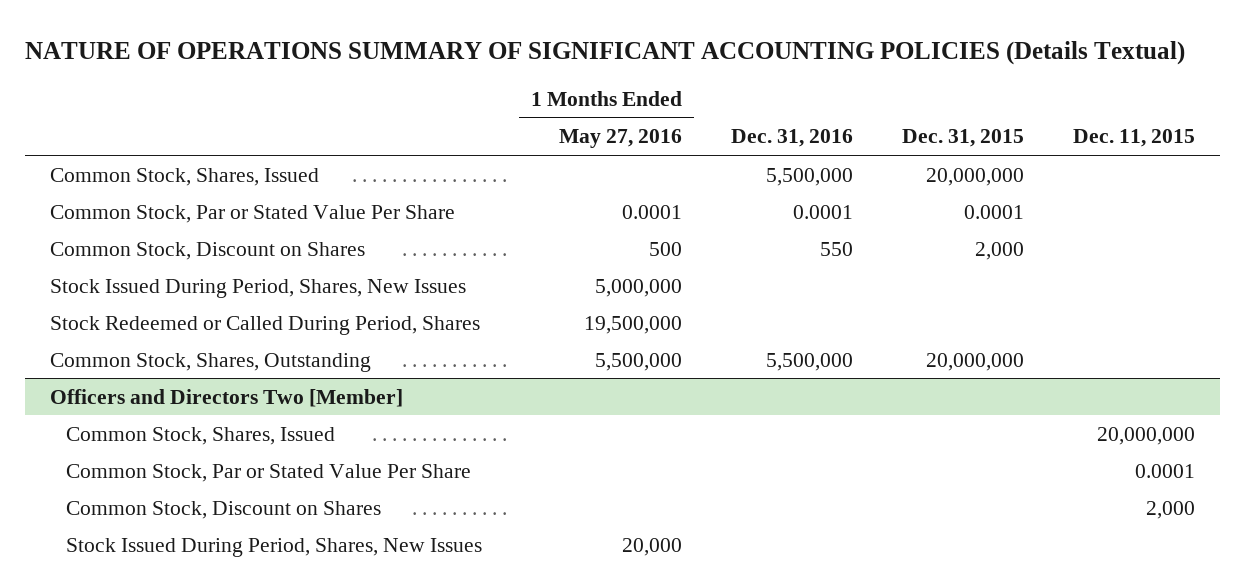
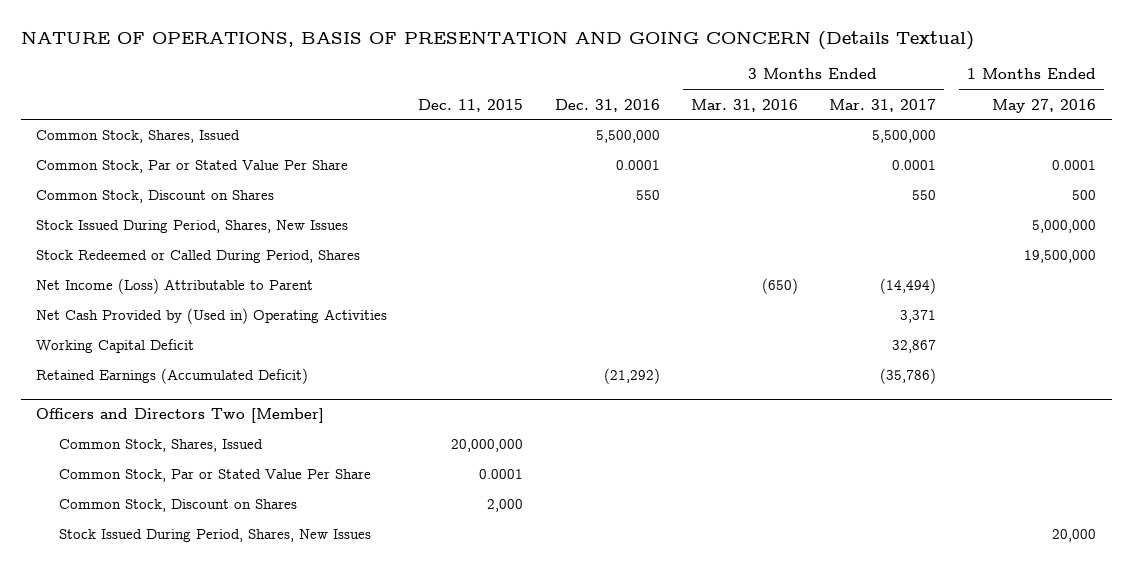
- NATURE OF OPERATIONS SUMMARY OF SIGNIFICANT ACCOUNTING POLICIES (Details Textual)
+ NATURE OF OPERATIONS, BASIS OF PRESENTATION AND GOING CONCERN (Details Textual)
- | 1 Months Ended May 27, 2016 | Dec. 31, 2016 | Dec. 31, 2015 | Dec. 11, 2015
+ | Dec. 11, 2015 | Dec. 31, 2016 | 3 Months Ended Mar. 31, 2016 | 3 Months Ended Mar. 31, 2017 | 1 Months Ended May 27, 2016
- Common Stock, Shares, Outstanding | 5,500,000 | 5,500,000 | 20,000,000 |
+ Net Income (Loss) Attributable to Parent | | | (650) | (14,494) |
+ Net Cash Provided by (Used in) Operating Activities | | | | 3,371 |
+ Working Capital Deficit | | | | 32,867 |
+ Retained Earnings (Accumulated Deficit) | | (21,292) | | (35,786) |

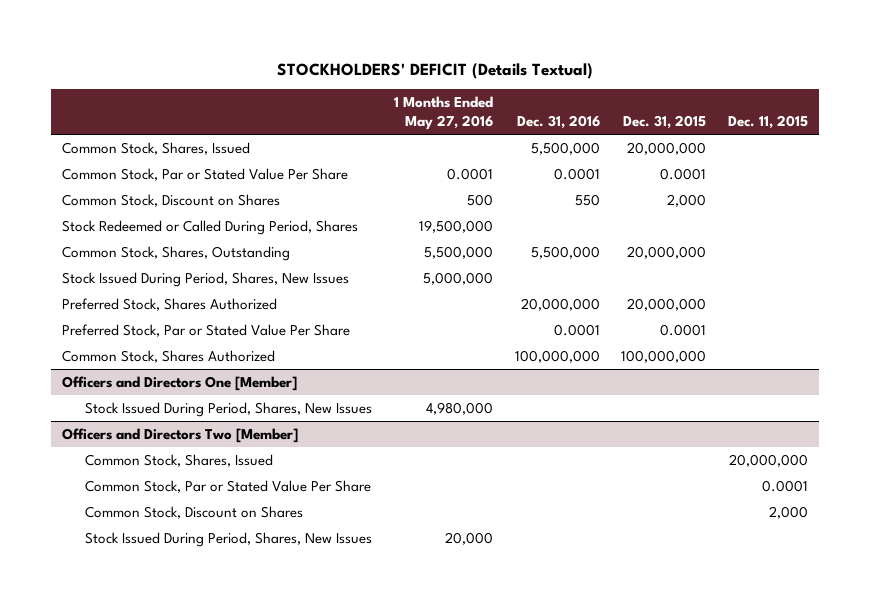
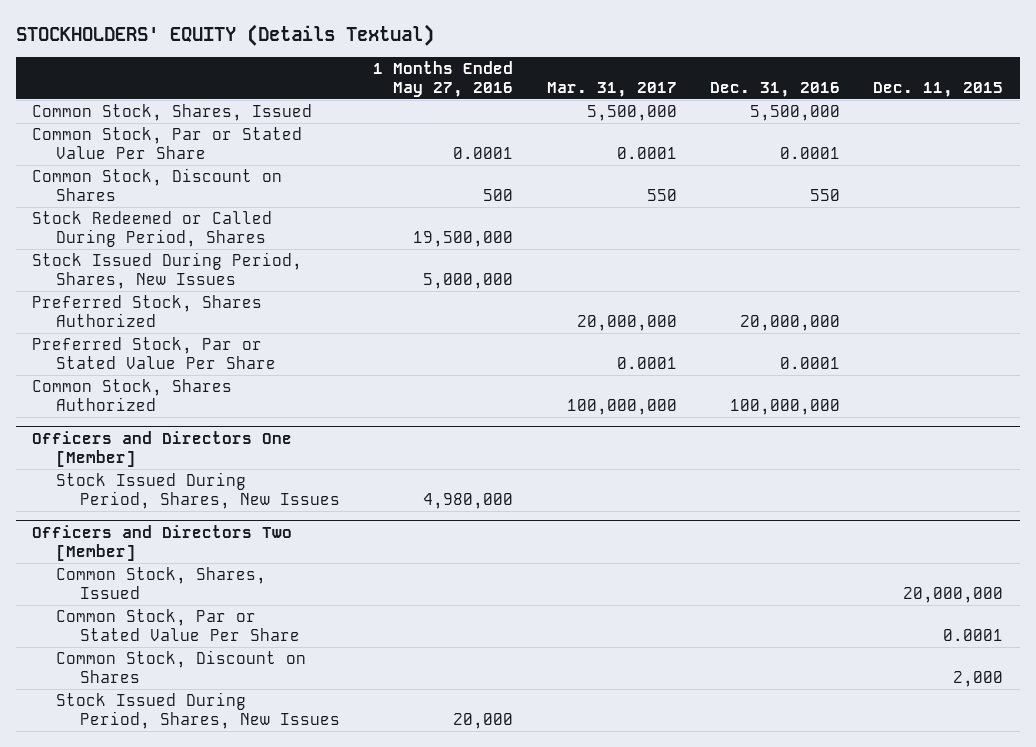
- STOCKHOLDERS' DEFICIT (Details Textual)
+ STOCKHOLDERS' EQUITY (Details Textual)
- | 1 Months Ended May 27, 2016 | Dec. 31, 2016 | Dec. 31, 2015 | Dec. 11, 2015
+ | 1 Months Ended May 27, 2016 | Mar. 31, 2017 | Dec. 31, 2016 | Dec. 11, 2015
- Common Stock, Shares, Outstanding | 5,500,000 | 5,500,000 | 20,000,000 |

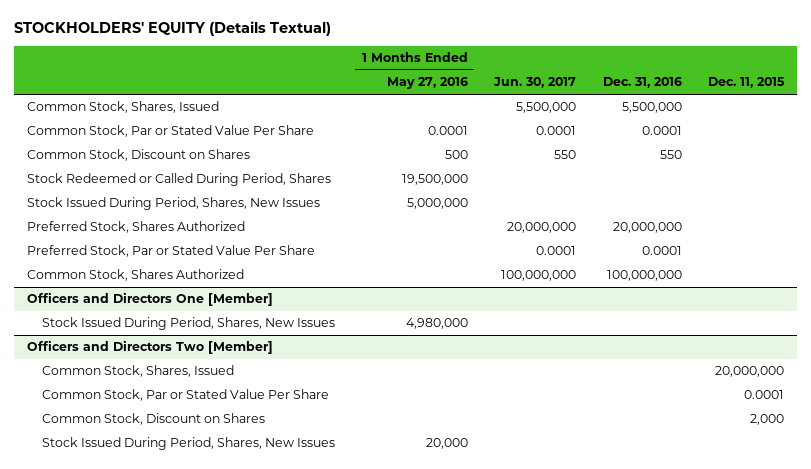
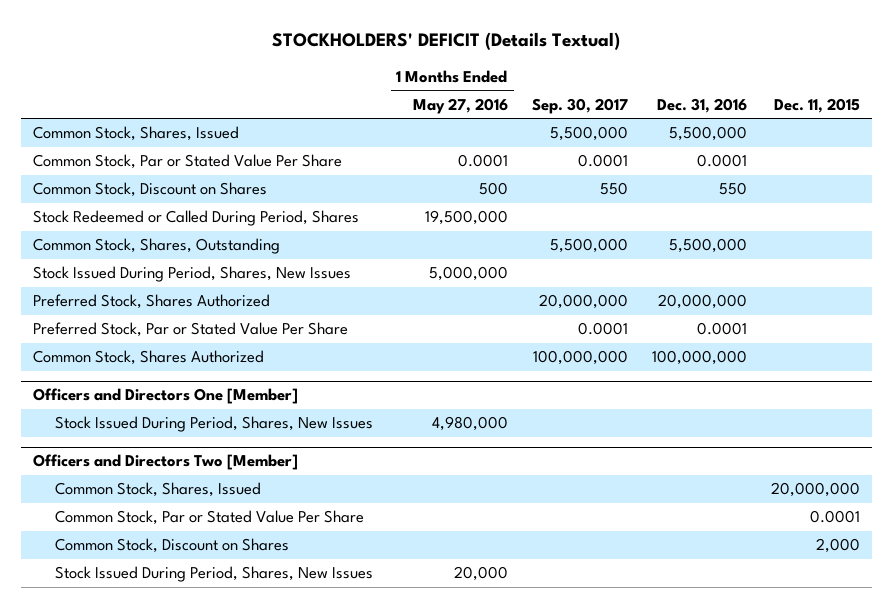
- STOCKHOLDERS' EQUITY (Details Textual)
+ STOCKHOLDERS' DEFICIT (Details Textual)
- | 1 Months Ended May 27, 2016 | Jun. 30, 2017 | Dec. 31, 2016 | Dec. 11, 2015
+ | 1 Months Ended May 27, 2016 | Sep. 30, 2017 | Dec. 31, 2016 | Dec. 11, 2015
+ Common Stock, Shares, Outstanding | | 5,500,000 | 5,500,000 |

